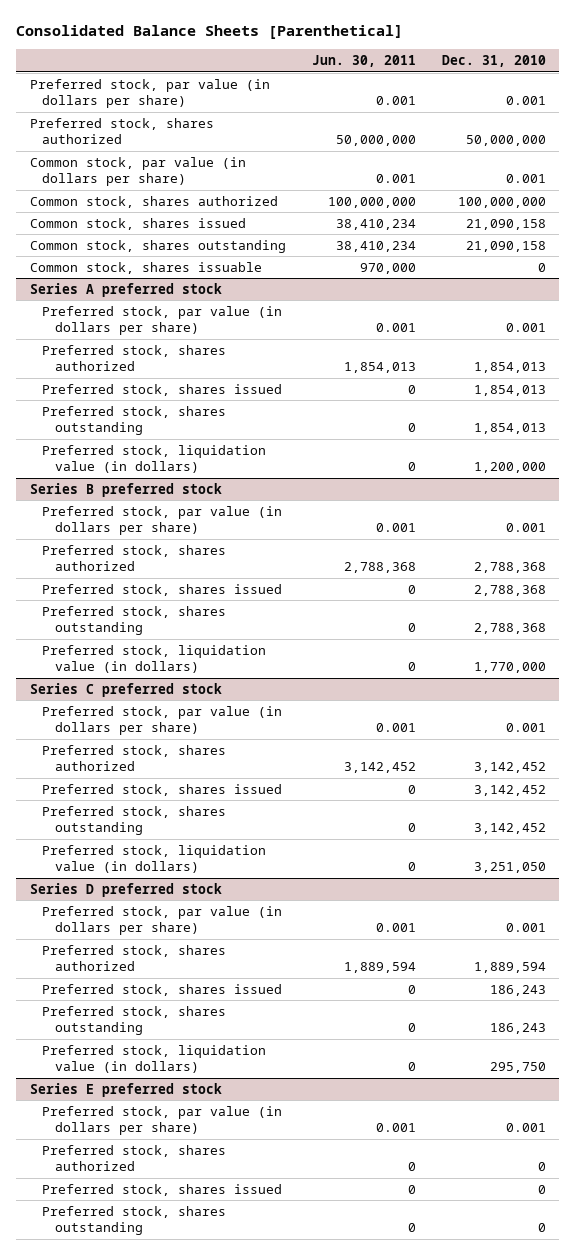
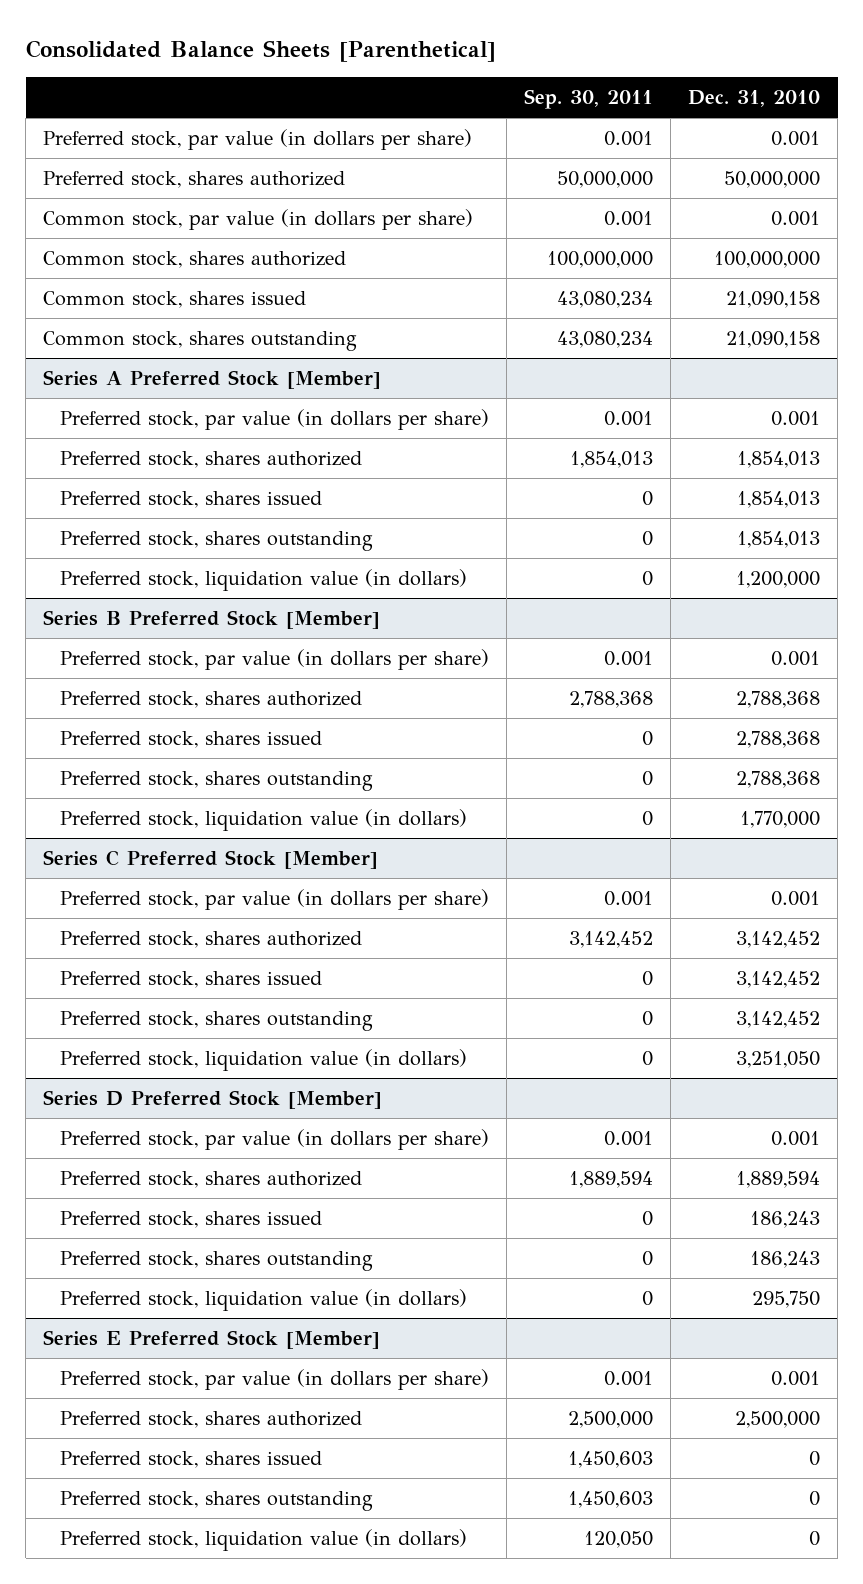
- | Jun. 30, 2011 | Dec. 31, 2010
+ | Sep. 30, 2011 | Dec. 31, 2010
- Common stock, shares issuable | 970,000 | 0
- Series A preferred stock
+ Series A Preferred Stock [Member]
- Series B preferred stock
+ Series B Preferred Stock [Member]
- Series C preferred stock
+ Series C Preferred Stock [Member]
- Series D preferred stock
+ Series D Preferred Stock [Member]
- Series E preferred stock
+ Series E Preferred Stock [Member]
- Preferred stock, shares authorized | 0 | 0
+ Preferred stock, shares authorized | 2,500,000 | 2,500,000
+ Preferred stock, liquidation value (in dollars) | 120,050 | 0

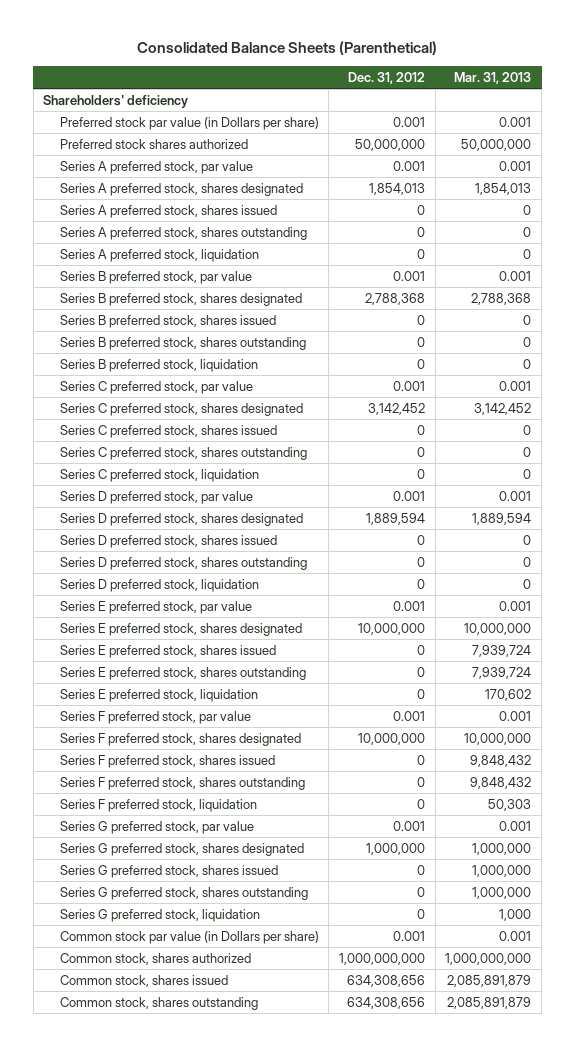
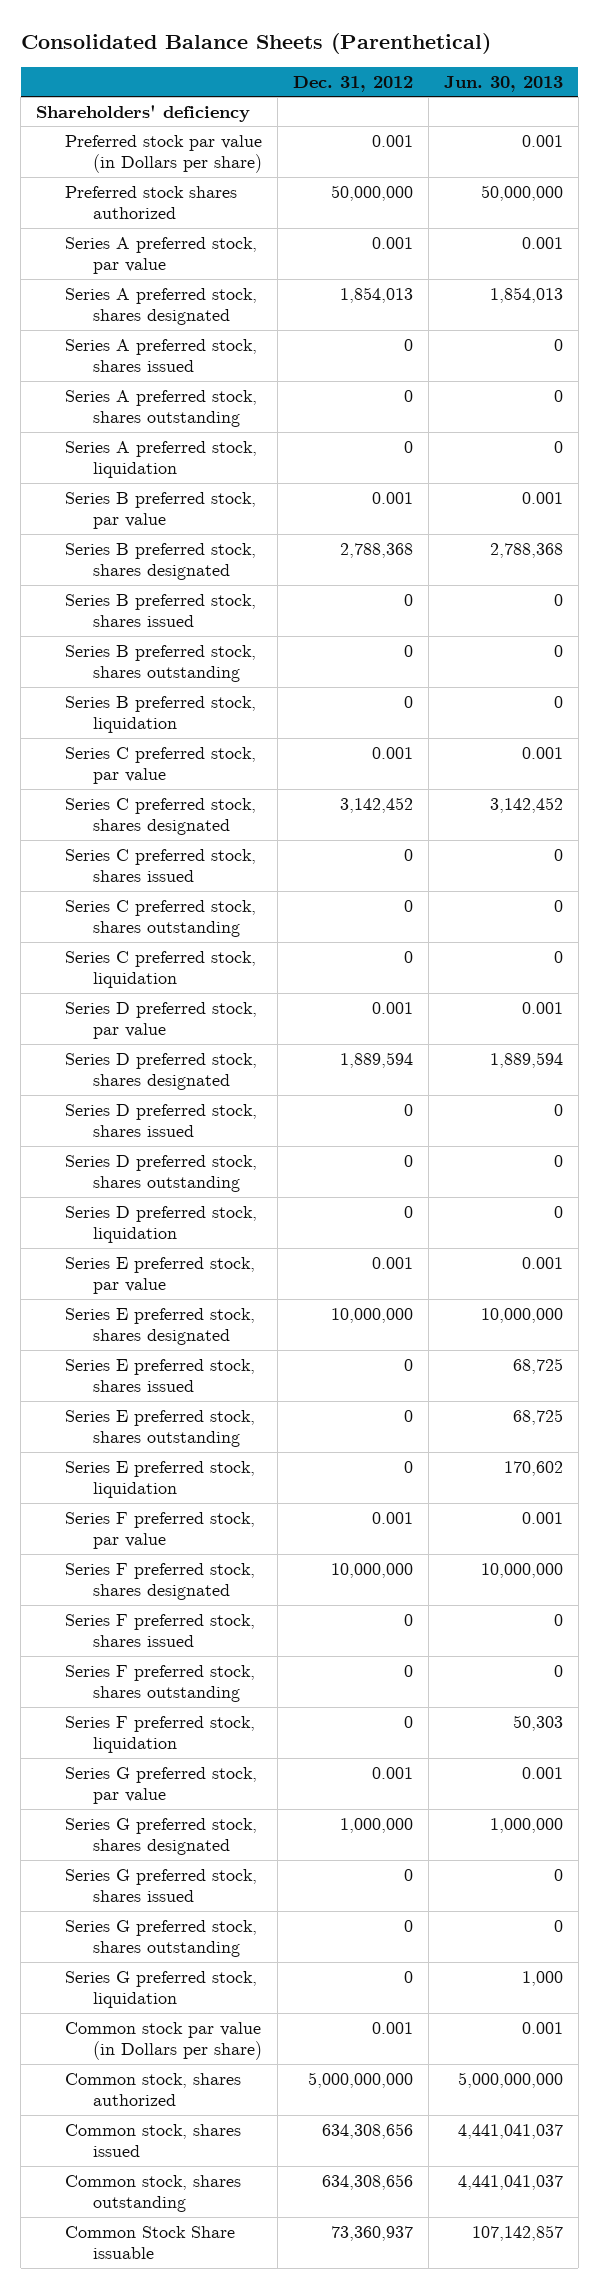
- | Dec. 31, 2012 | Mar. 31, 2013
+ | Dec. 31, 2012 | Jun. 30, 2013
- Common stock, shares authorized | 1,000,000,000 | 1,000,000,000
+ Common stock, shares authorized | 5,000,000,000 | 5,000,000,000
+ Common Stock Share issuable | 73,360,937 | 107,142,857

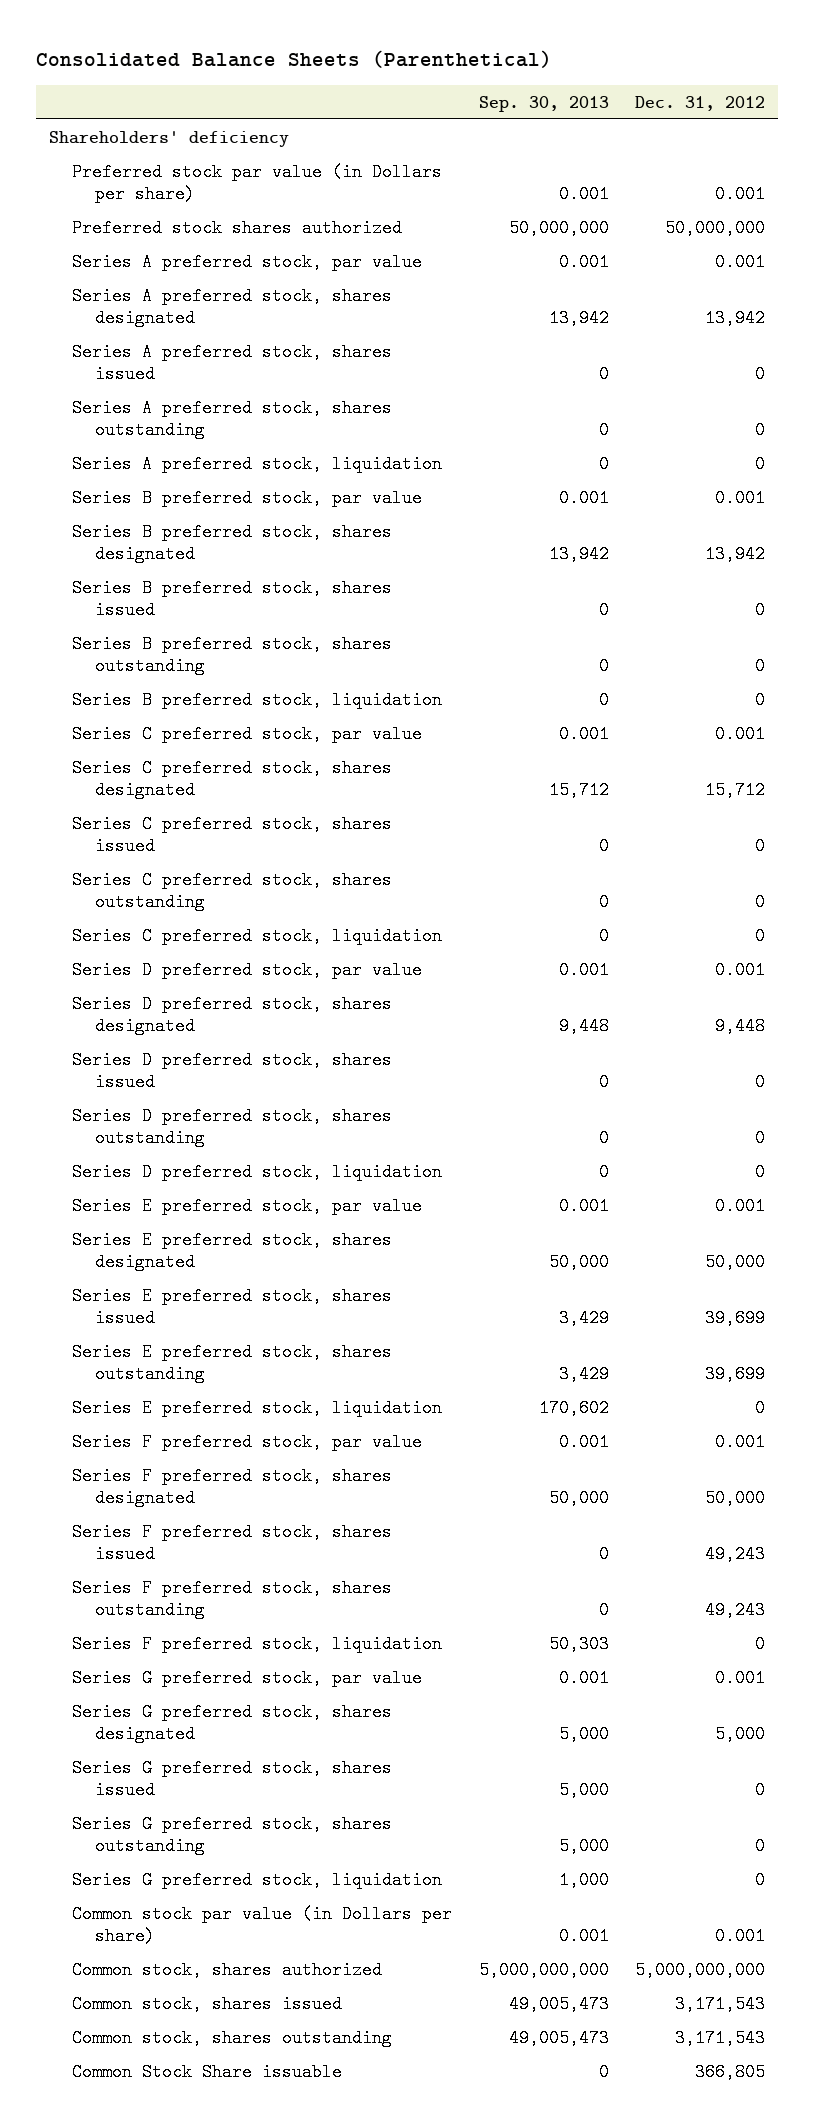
- | Dec. 31, 2012 | Jun. 30, 2013
+ | Sep. 30, 2013 | Dec. 31, 2012
- Series A preferred stock, shares designated | 1,854,013 | 1,854,013
+ Series A preferred stock, shares designated | 13,942 | 13,942
- Series B preferred stock, shares designated | 2,788,368 | 2,788,368
+ Series B preferred stock, shares designated | 13,942 | 13,942
- Series C preferred stock, shares designated | 3,142,452 | 3,142,452
+ Series C preferred stock, shares designated | 15,712 | 15,712
- Series D preferred stock, shares designated | 1,889,594 | 1,889,594
+ Series D preferred stock, shares designated | 9,448 | 9,448
- Series E preferred stock, shares designated | 10,000,000 | 10,000,000
- Series E preferred stock, shares issued | 0 | 68,725
- Series E preferred stock, shares outstanding | 0 | 68,725
+ Series E preferred stock, shares designated | 50,000 | 50,000
+ Series E preferred stock, shares issued | 3,429 | 39,699
+ Series E preferred stock, shares outstanding | 3,429 | 39,699
- Series F preferred stock, shares designated | 10,000,000 | 10,000,000
- Series F preferred stock, shares issued | 0 | 0
- Series F preferred stock, shares outstanding | 0 | 0
+ Series F preferred stock, shares designated | 50,000 | 50,000
+ Series F preferred stock, shares issued | 0 | 49,243
+ Series F preferred stock, shares outstanding | 0 | 49,243
- Series G preferred stock, shares designated | 1,000,000 | 1,000,000
+ Series G preferred stock, shares designated | 5,000 | 5,000
- Common stock, shares issued | 634,308,656 | 4,441,041,037
- Common stock, shares outstanding | 634,308,656 | 4,441,041,037
- Common Stock Share issuable | 73,360,937 | 107,142,857
+ Common stock, shares issued | 49,005,473 | 3,171,543
+ Common stock, shares outstanding | 49,005,473 | 3,171,543
+ Common Stock Share issuable | 0 | 366,805

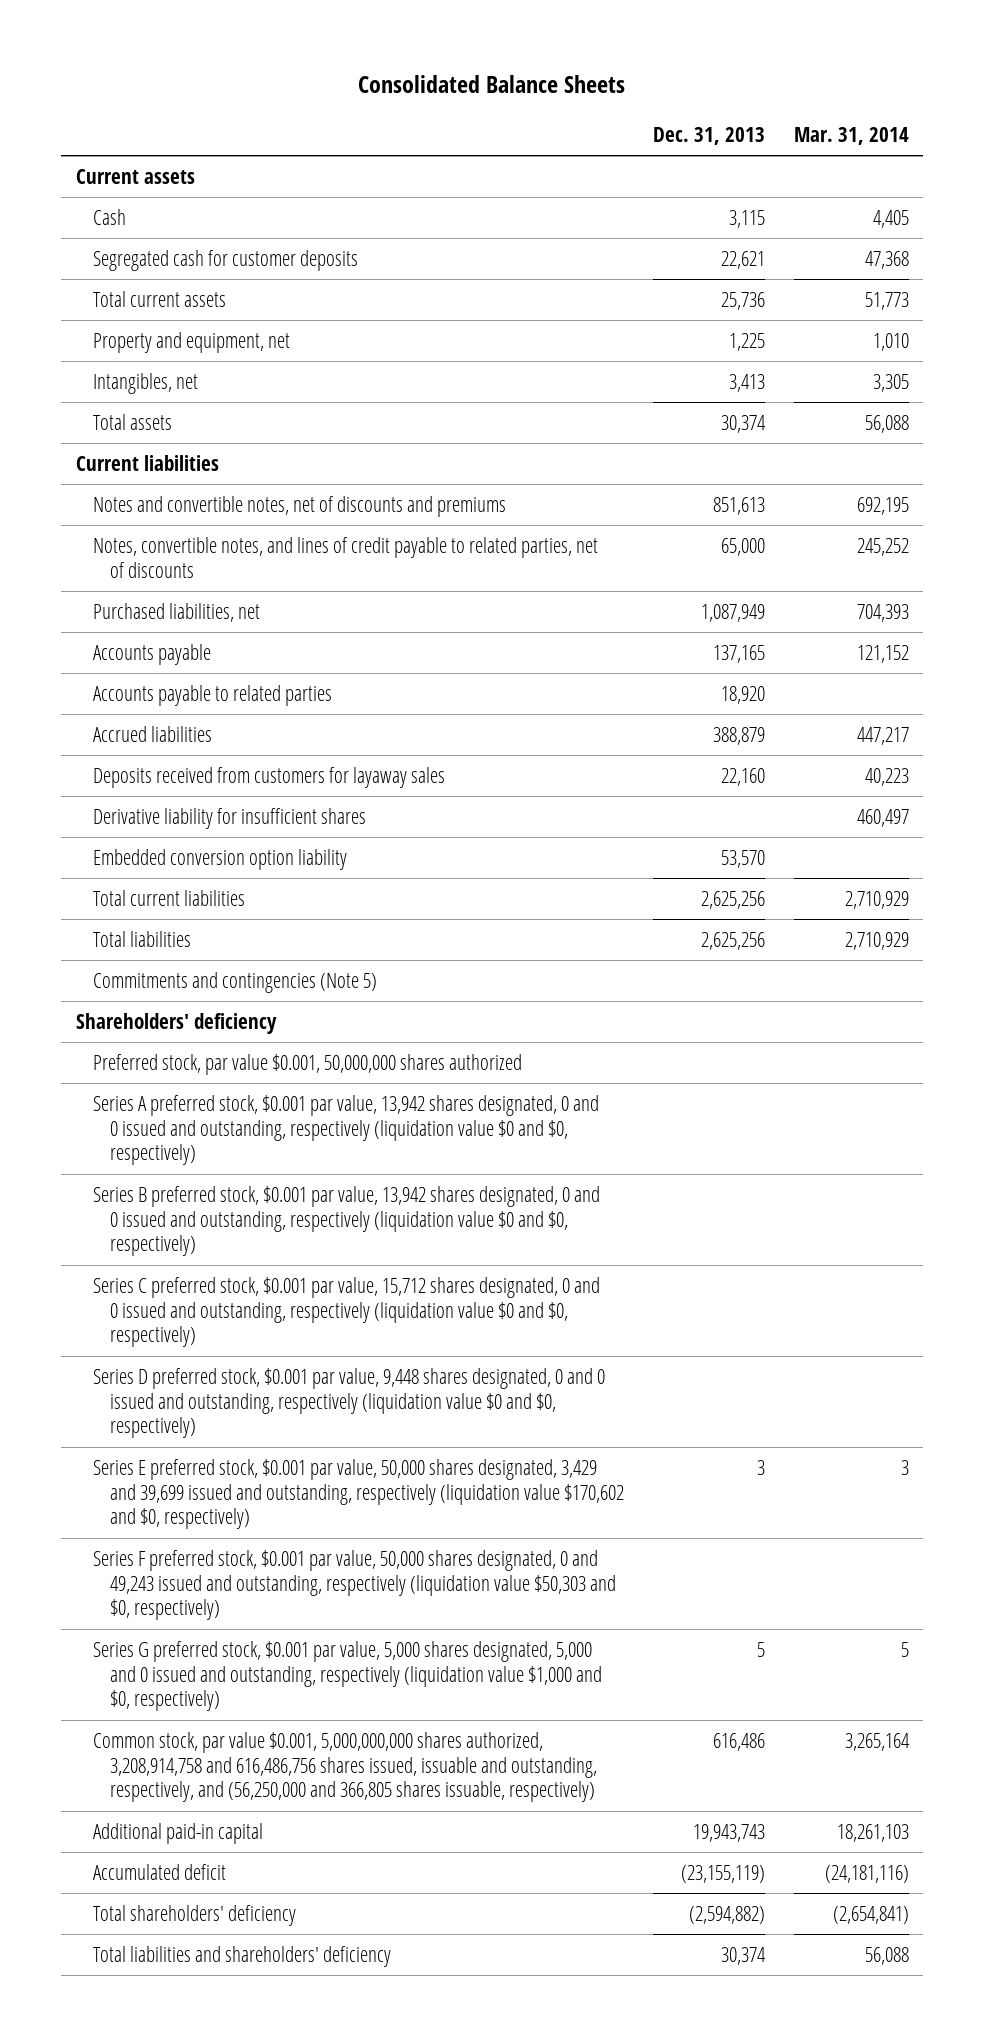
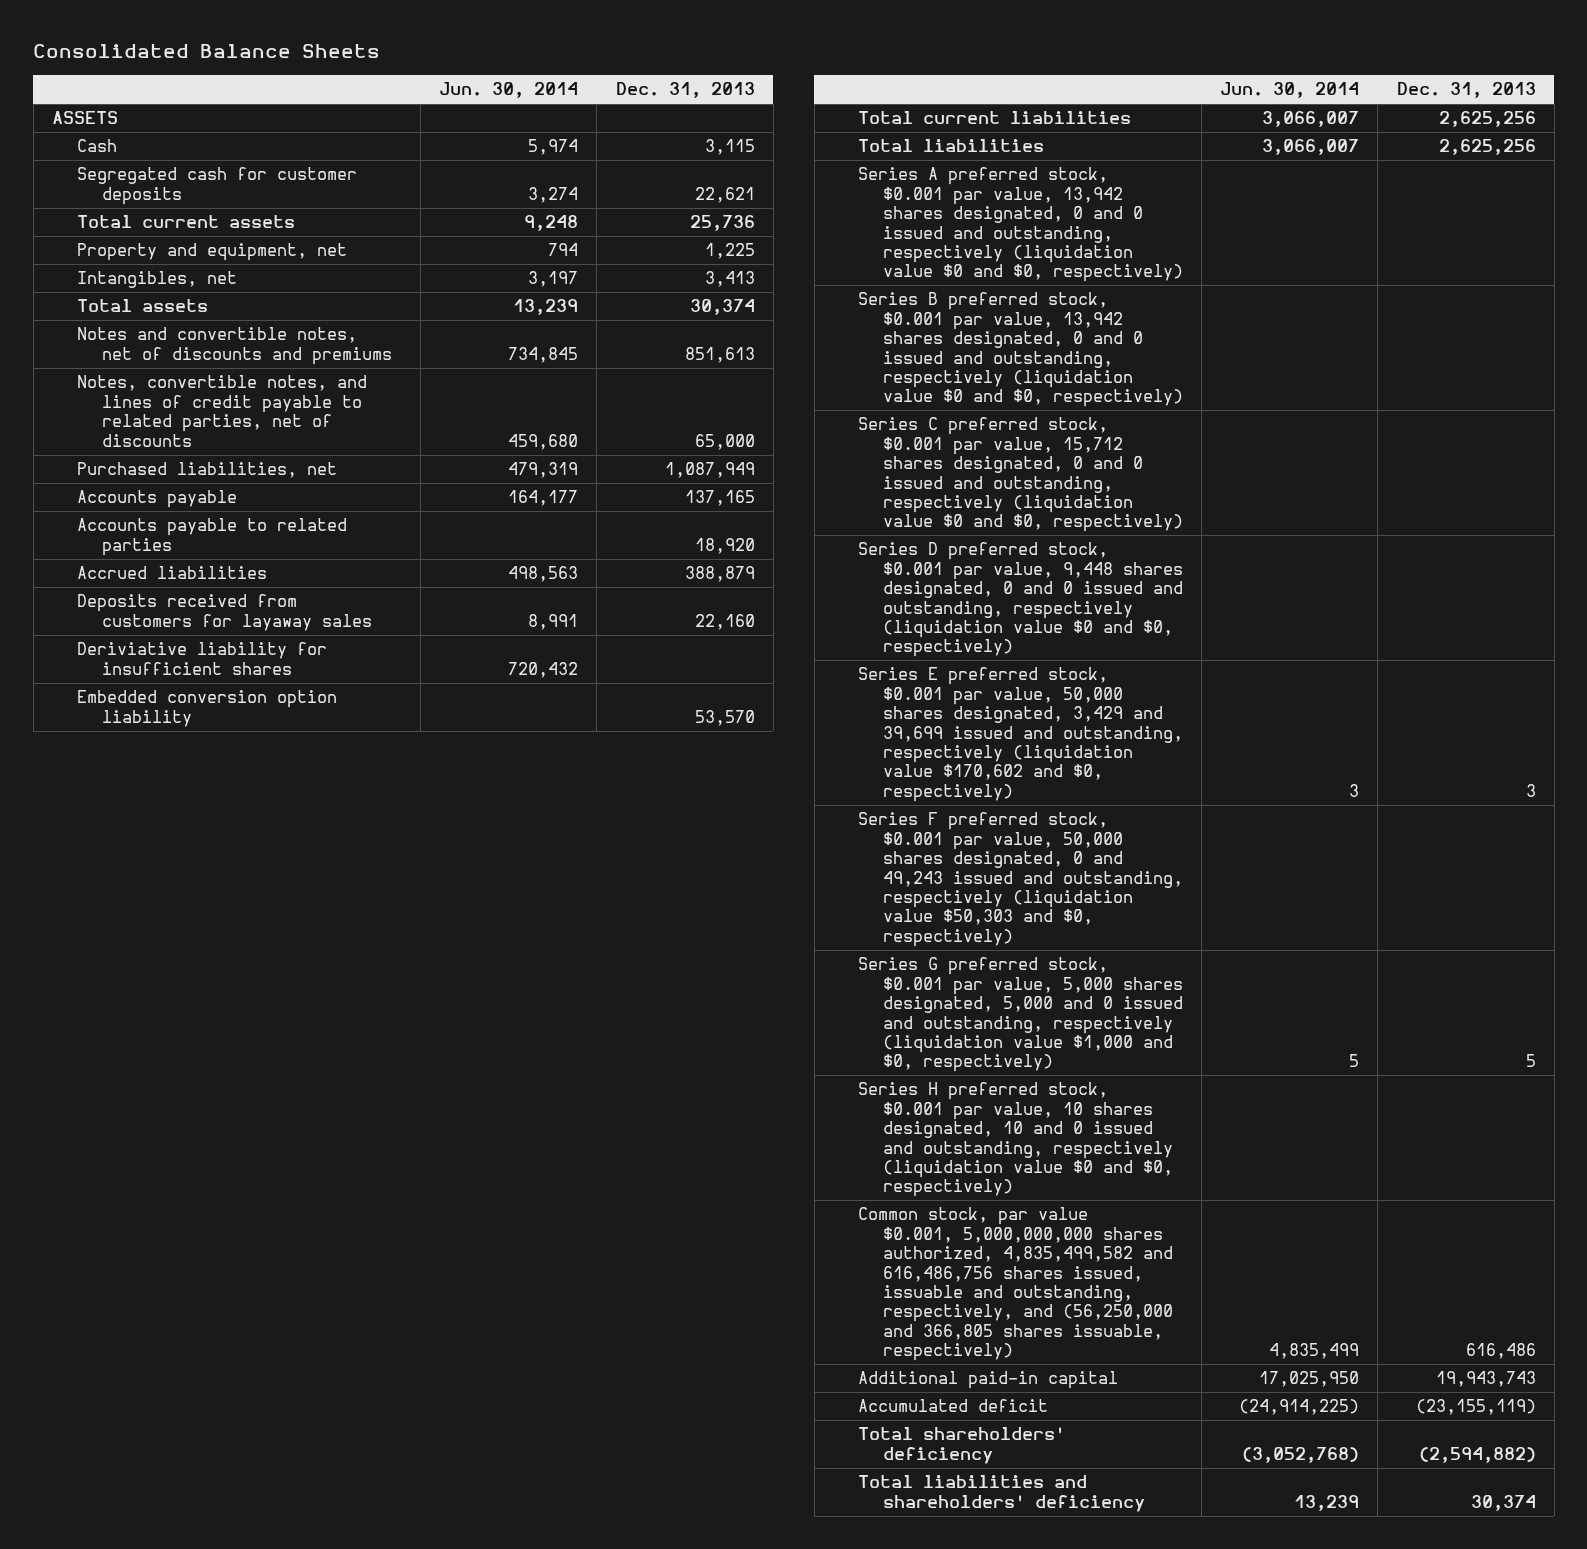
- | Dec. 31, 2013 | Mar. 31, 2014
+ | Jun. 30, 2014 | Dec. 31, 2013
- Current assets
+ ASSETS
- Current liabilities
- Derivative liability for insufficient shares | | 460,497
+ Deriviative liability for insufficient shares | 720,432 |
- Commitments and contingencies (Note 5)
- Shareholders' deficiency
- Preferred stock, par value $0.001, 50,000,000 shares authorized
- Common stock, par value $0.001, 5,000,000,000 shares authorized, 3,208,914,758 and 616,486,756 shares issued, issuable and outstanding, respectively, and (56,250,000 and 366,805 shares issuable, respectively) | 616,486 | 3,265,164
+ Series H preferred stock, $0.001 par value, 10 shares designated, 10 and 0 issued and outstanding, respectively (liquidation value $0 and $0, respectively)
+ Common stock, par value $0.001, 5,000,000,000 shares authorized, 4,835,499,582 and 616,486,756 shares issued, issuable and outstanding, respectively, and (56,250,000 and 366,805 shares issuable, respectively) | 4,835,499 | 616,486

